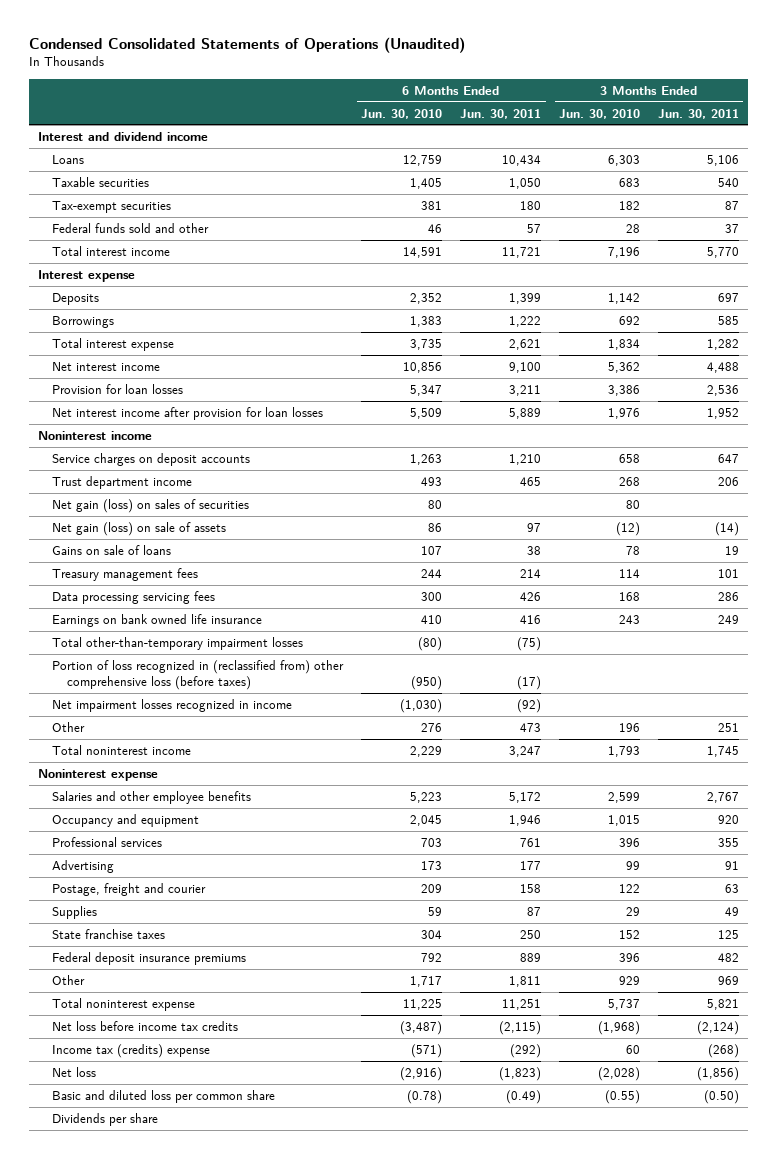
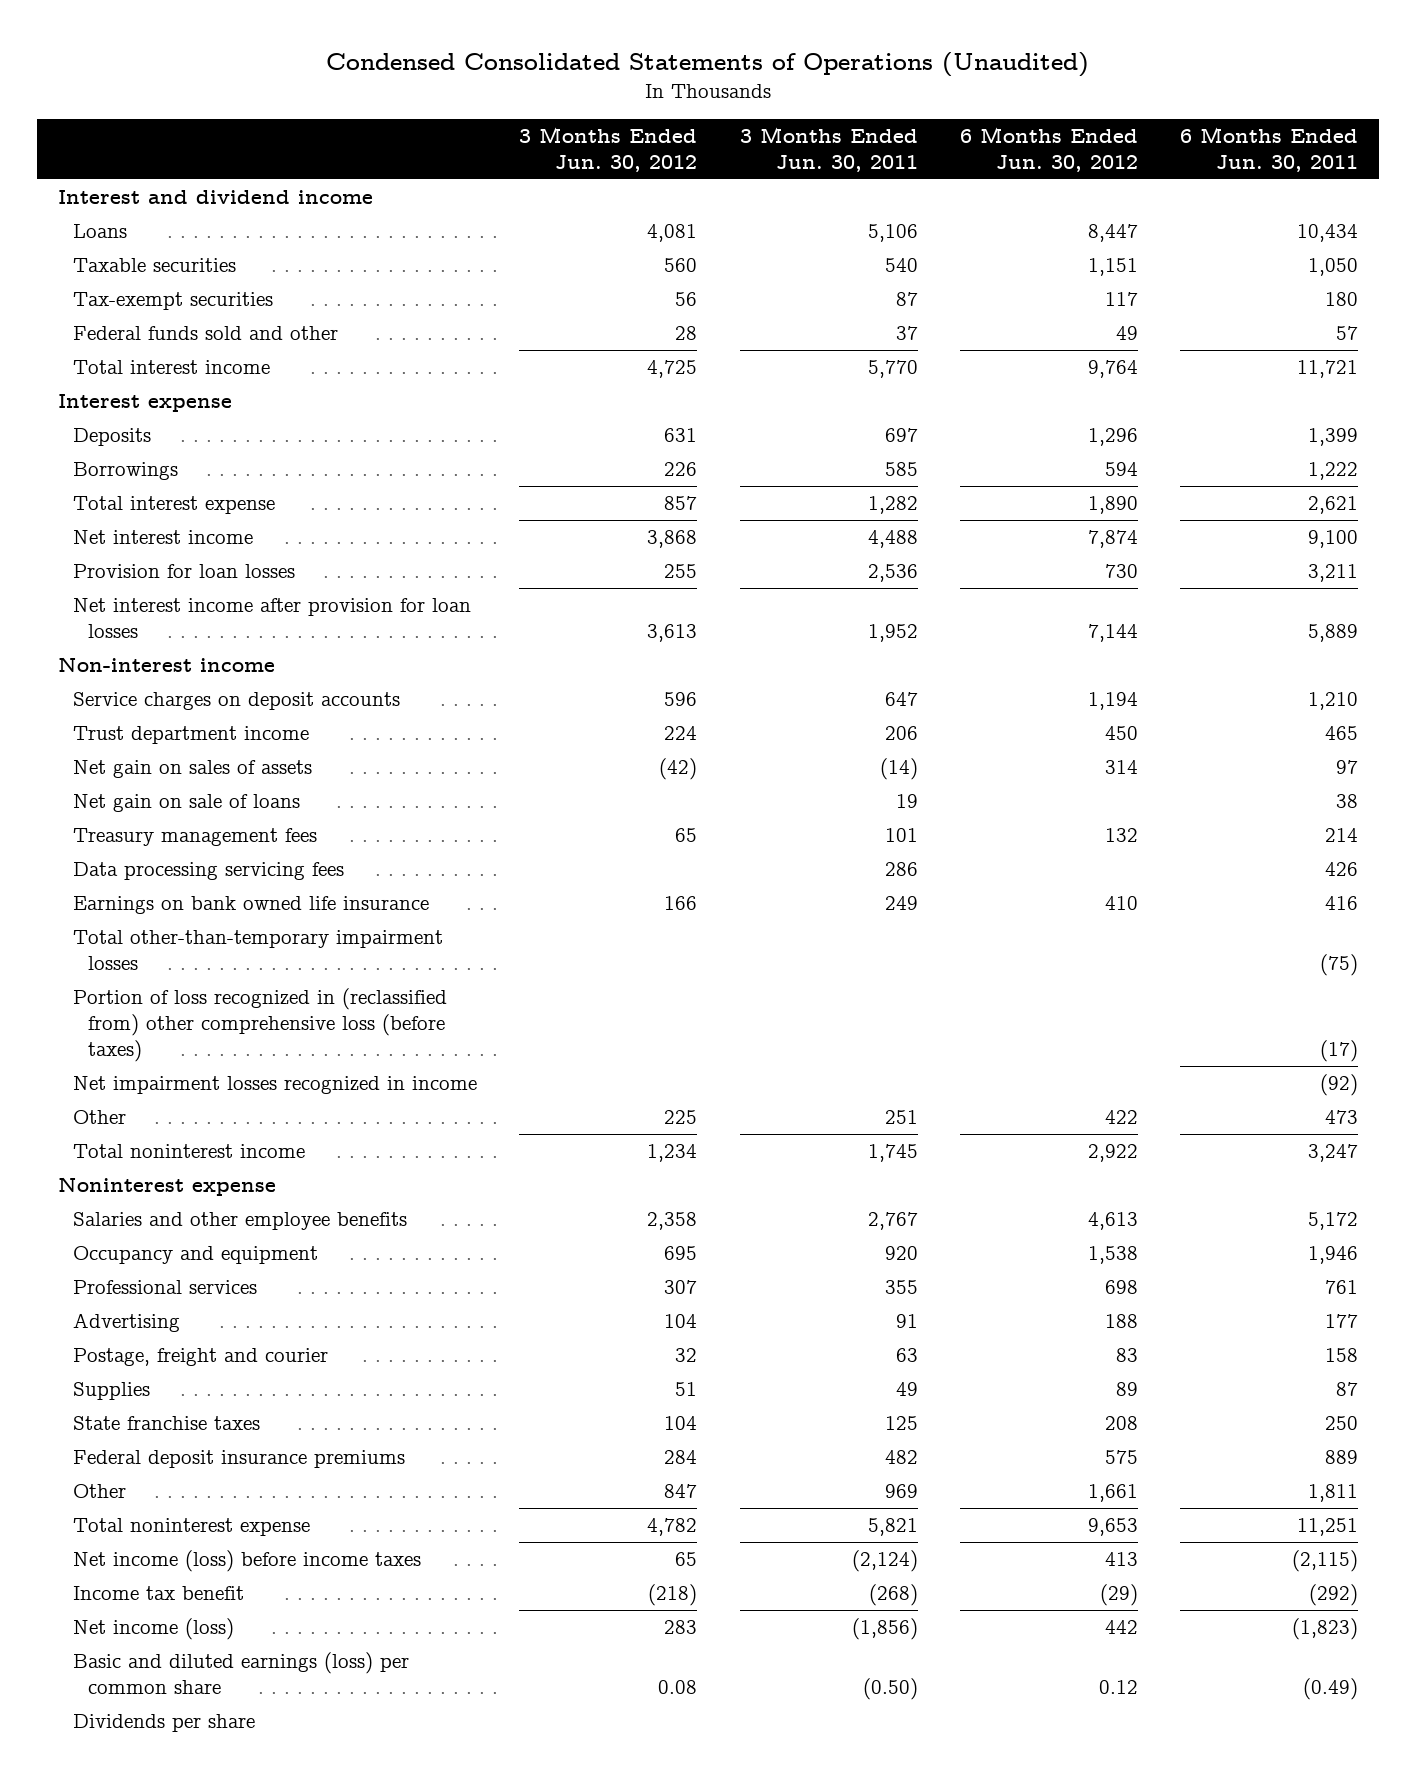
- | 6 Months Ended Jun. 30, 2010 | 6 Months Ended Jun. 30, 2011 | 3 Months Ended Jun. 30, 2010 | 3 Months Ended Jun. 30, 2011
+ | 3 Months Ended Jun. 30, 2012 | 3 Months Ended Jun. 30, 2011 | 6 Months Ended Jun. 30, 2012 | 6 Months Ended Jun. 30, 2011
- Noninterest income
+ Non-interest income
- Net gain (loss) on sales of securities | 80 | | 80 |
- Net gain (loss) on sale of assets | 86 | 97 | (12) | (14)
- Gains on sale of loans | 107 | 38 | 78 | 19
+ Net gain on sales of assets | (42) | (14) | 314 | 97
+ Net gain on sale of loans | | 19 | | 38
- Net loss before income tax credits | (3,487) | (2,115) | (1,968) | (2,124)
- Income tax (credits) expense | (571) | (292) | 60 | (268)
- Net loss | (2,916) | (1,823) | (2,028) | (1,856)
- Basic and diluted loss per common share | (0.78) | (0.49) | (0.55) | (0.50)
+ Net income (loss) before income taxes | 65 | (2,124) | 413 | (2,115)
+ Income tax benefit | (218) | (268) | (29) | (292)
+ Net income (loss) | 283 | (1,856) | 442 | (1,823)
+ Basic and diluted earnings (loss) per common share | 0.08 | (0.50) | 0.12 | (0.49)

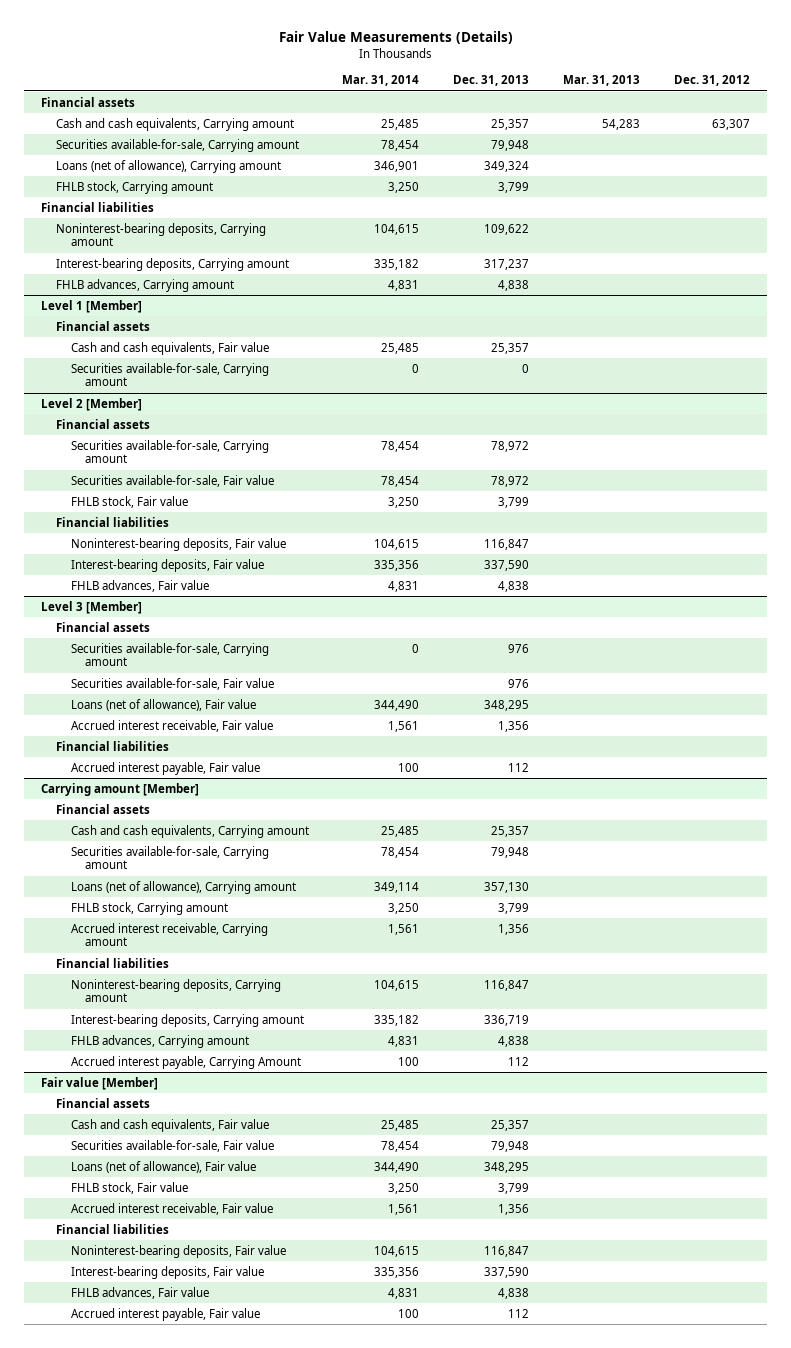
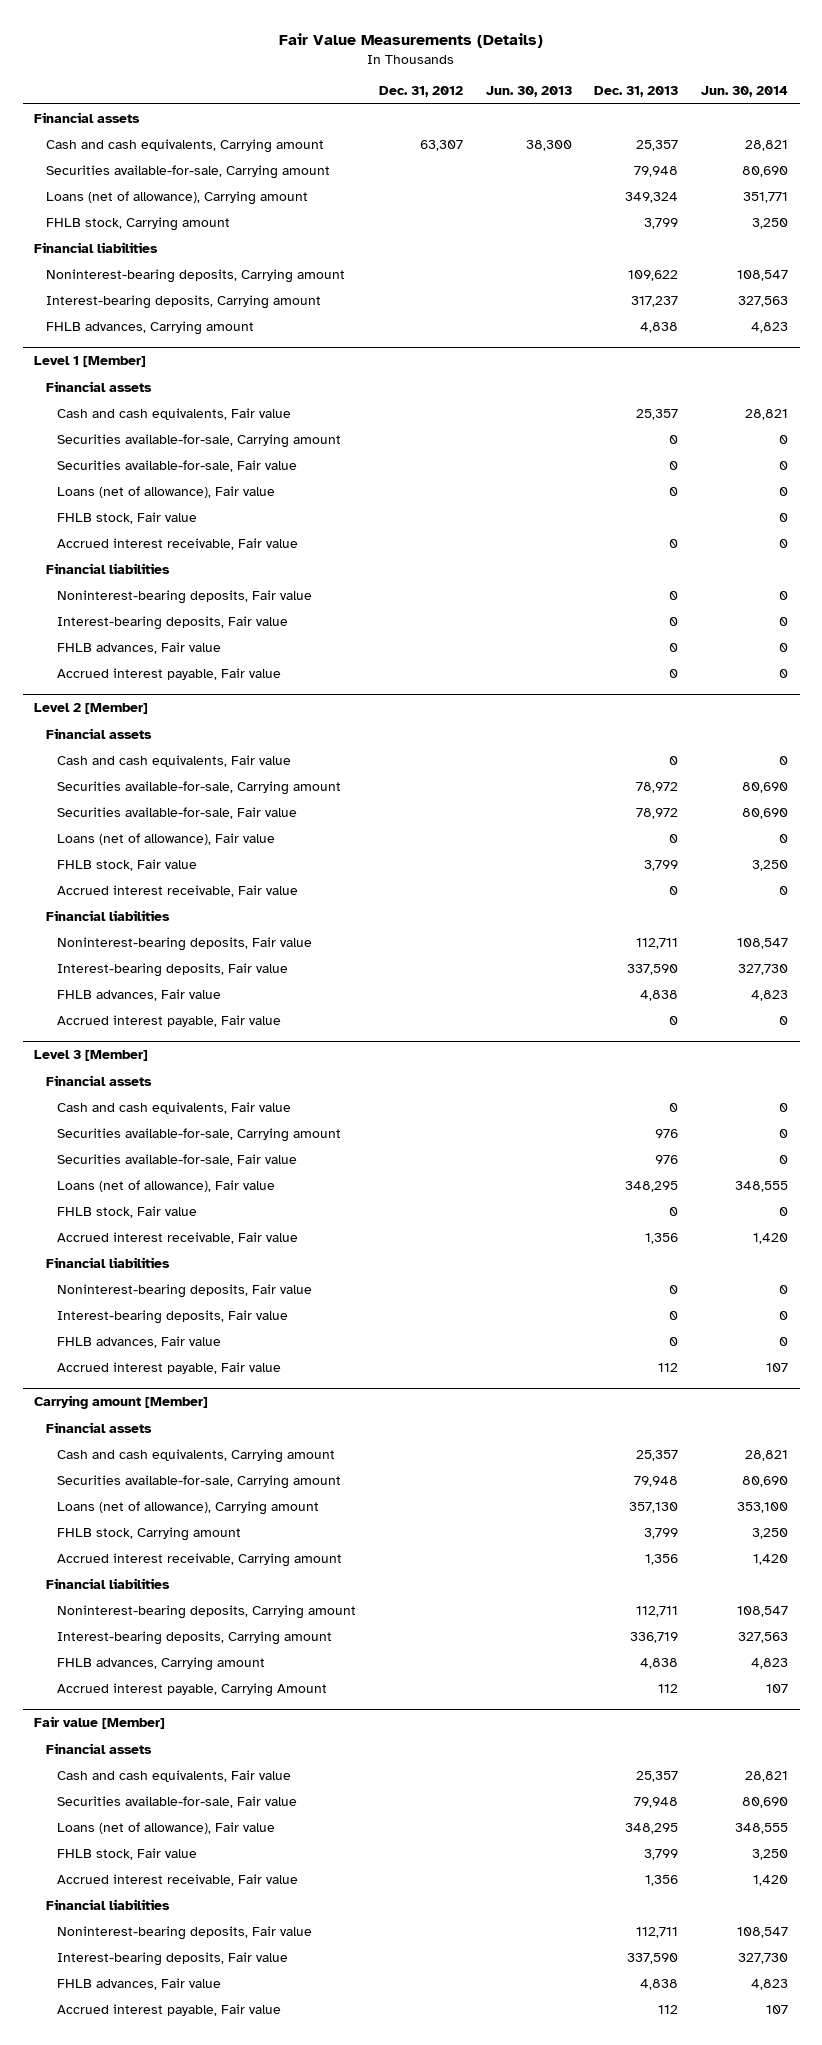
- | Mar. 31, 2014 | Dec. 31, 2013 | Mar. 31, 2013 | Dec. 31, 2012
+ | Dec. 31, 2012 | Jun. 30, 2013 | Dec. 31, 2013 | Jun. 30, 2014
@ Level 1 [Member]
+ Securities available-for-sale, Fair value | | | 0 | 0
+ Loans (net of allowance), Fair value | | | 0 | 0
+ FHLB stock, Fair value | | | | 0
+ Accrued interest receivable, Fair value | | | 0 | 0
+ Financial liabilities
+ Noninterest-bearing deposits, Fair value | | | 0 | 0
+ Interest-bearing deposits, Fair value | | | 0 | 0
+ FHLB advances, Fair value | | | 0 | 0
+ Accrued interest payable, Fair value | | | 0 | 0
@ Level 2 [Member]
+ Cash and cash equivalents, Fair value | | | 0 | 0
+ Loans (net of allowance), Fair value | | | 0 | 0
+ Accrued interest receivable, Fair value | | | 0 | 0
- Noninterest-bearing deposits, Fair value | 104,615 | 116,847 | |
+ Noninterest-bearing deposits, Fair value | | | 112,711 | 108,547
+ Accrued interest payable, Fair value | | | 0 | 0
@ Level 3 [Member]
+ Cash and cash equivalents, Fair value | | | 0 | 0
+ FHLB stock, Fair value | | | 0 | 0
+ Noninterest-bearing deposits, Fair value | | | 0 | 0
+ Interest-bearing deposits, Fair value | | | 0 | 0
+ FHLB advances, Fair value | | | 0 | 0
@ Carrying amount [Member]
- Noninterest-bearing deposits, Carrying amount | 104,615 | 116,847 | |
+ Noninterest-bearing deposits, Carrying amount | | | 112,711 | 108,547
@ Fair value [Member]
- Noninterest-bearing deposits, Fair value | 104,615 | 116,847 | |
+ Noninterest-bearing deposits, Fair value | | | 112,711 | 108,547

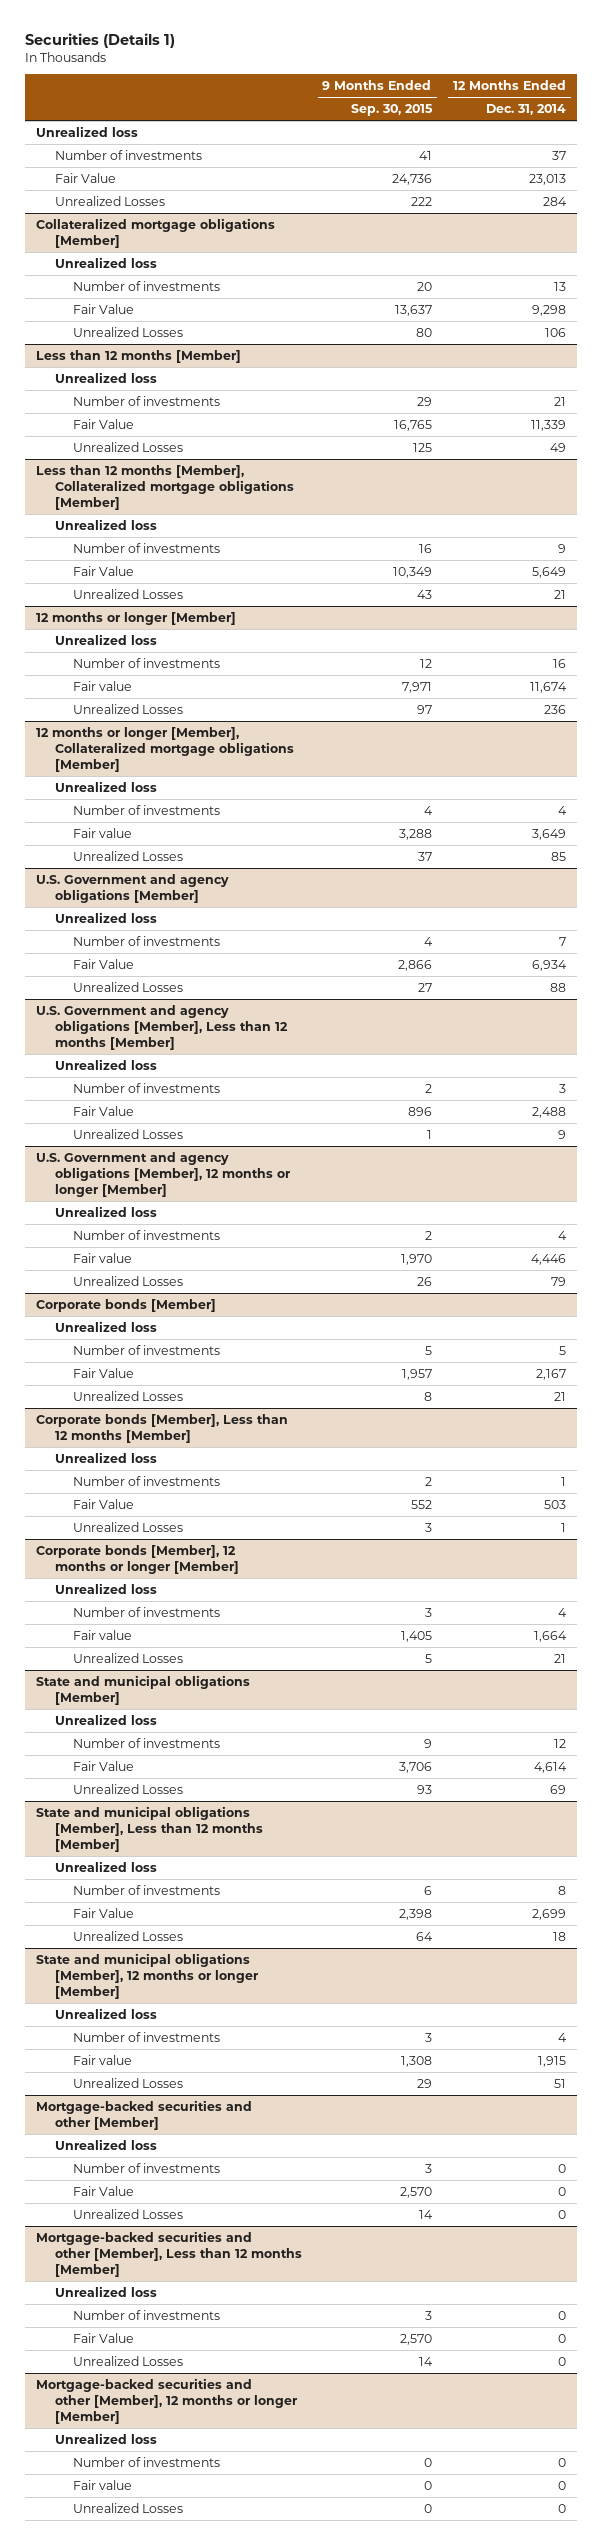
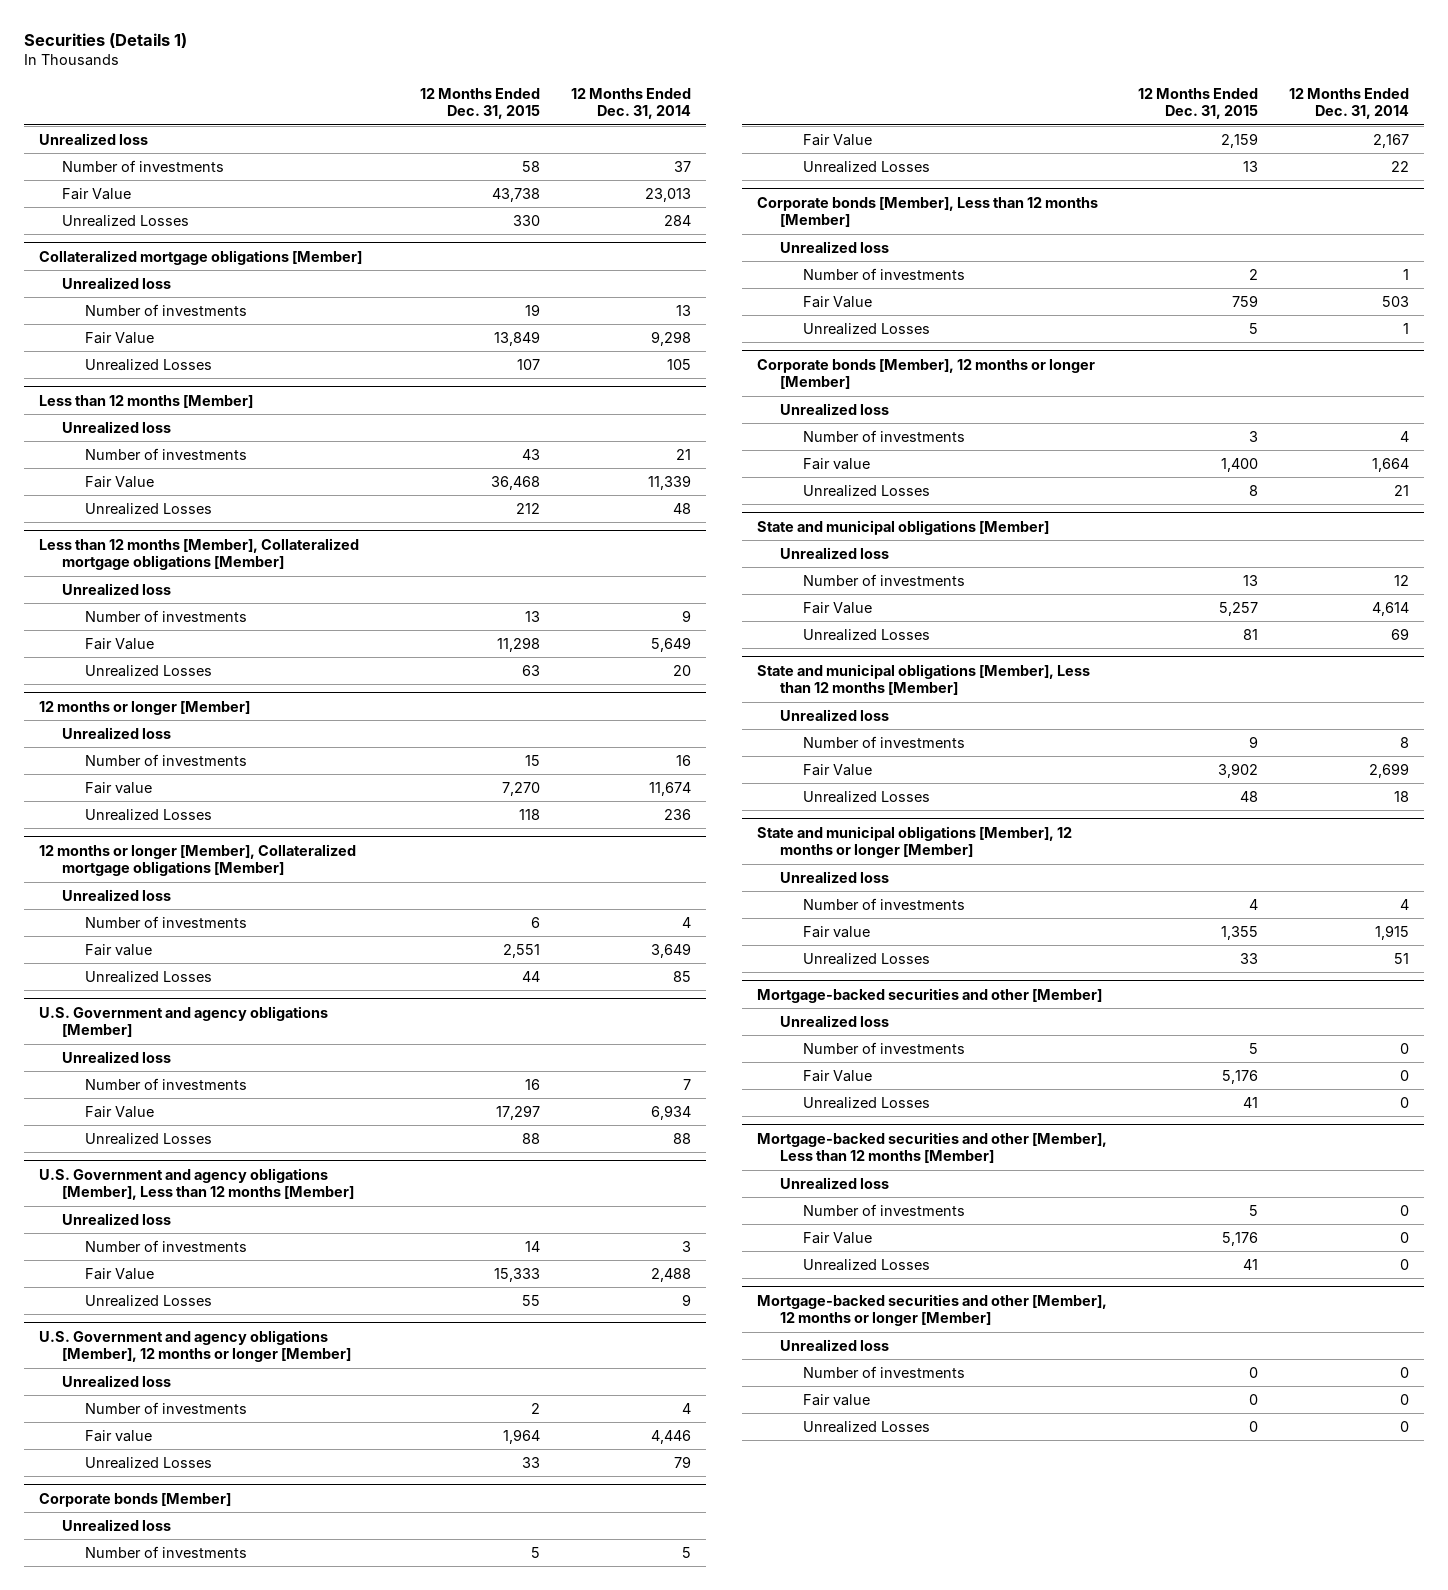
- | 9 Months Ended Sep. 30, 2015 | 12 Months Ended Dec. 31, 2014
+ | 12 Months Ended Dec. 31, 2015 | 12 Months Ended Dec. 31, 2014
@ Collateralized mortgage obligations [Member]
- Unrealized Losses | 80 | 106
+ Unrealized Losses | 107 | 105
@ Less than 12 months [Member]
- Unrealized Losses | 125 | 49
+ Unrealized Losses | 212 | 48
@ Less than 12 months [Member], Collateralized mortgage obligations [Member]
- Unrealized Losses | 43 | 21
+ Unrealized Losses | 63 | 20
@ Corporate bonds [Member]
- Unrealized Losses | 8 | 21
+ Unrealized Losses | 13 | 22

